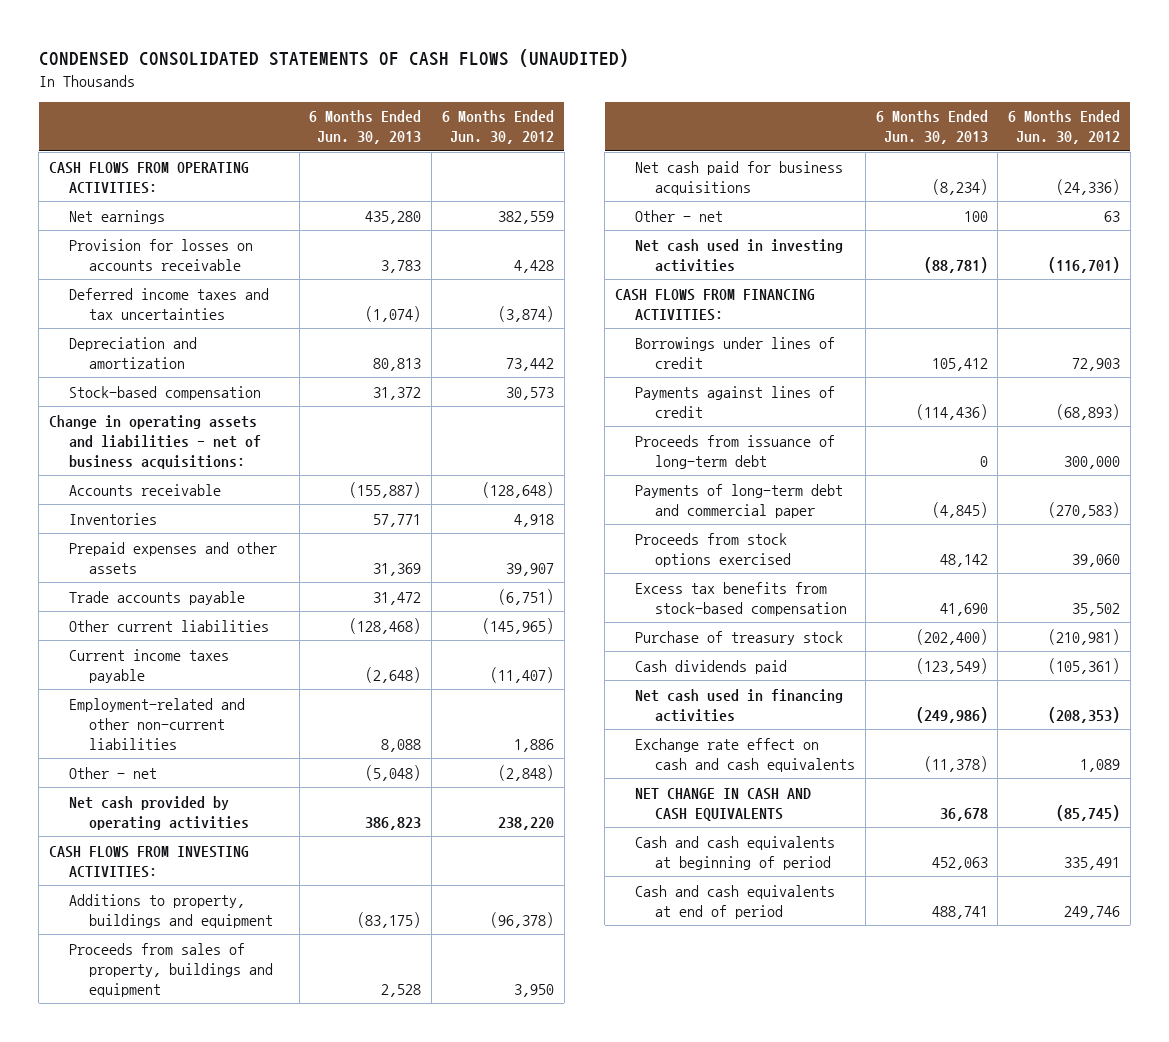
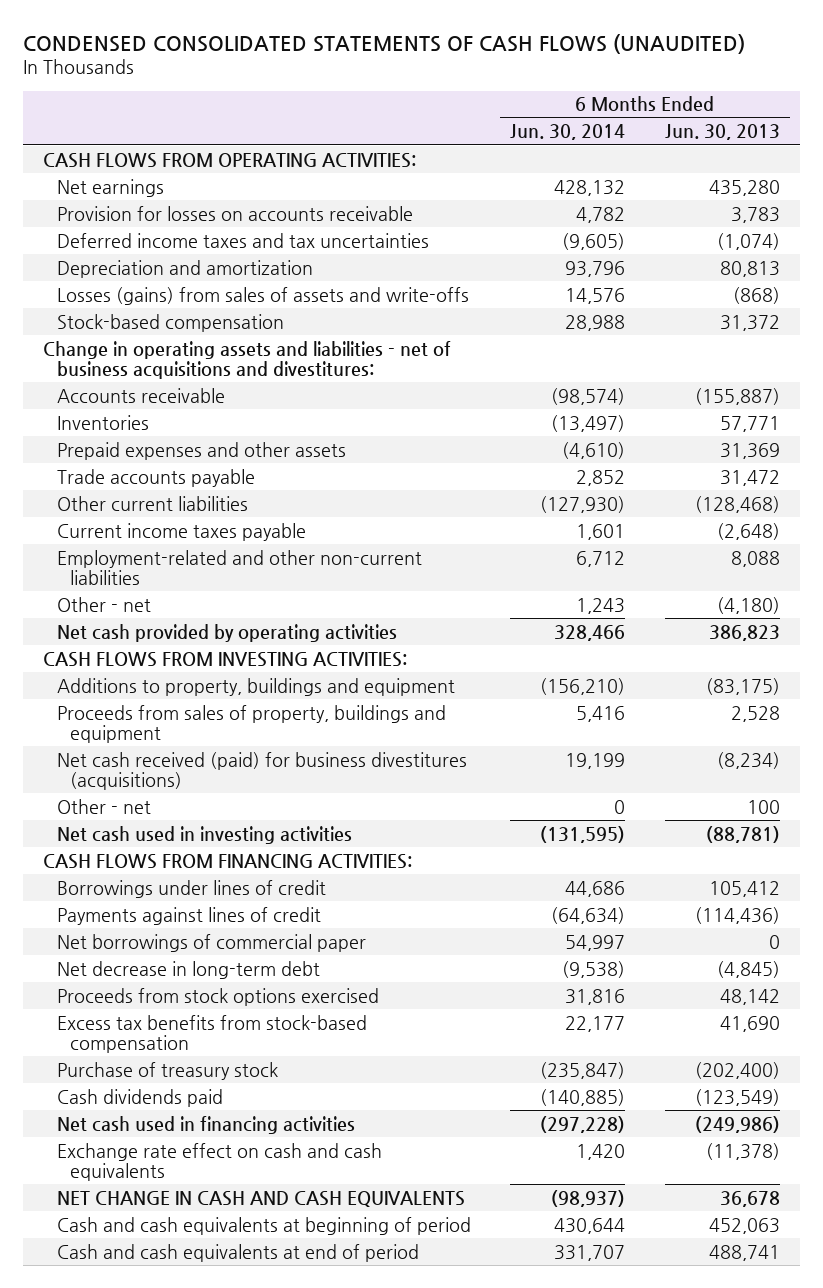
- | 6 Months Ended Jun. 30, 2013 | 6 Months Ended Jun. 30, 2012
+ | 6 Months Ended Jun. 30, 2014 | 6 Months Ended Jun. 30, 2013
+ Losses (gains) from sales of assets and write-offs | 14,576 | (868)
- Change in operating assets and liabilities - net of business acquisitions:
+ Change in operating assets and liabilities - net of business acquisitions and divestitures:
- Other - net | (5,048) | (2,848)
+ Other - net | 1,243 | (4,180)
- Net cash paid for business acquisitions | (8,234) | (24,336)
+ Net cash received (paid) for business divestitures (acquisitions) | 19,199 | (8,234)
- Proceeds from issuance of long-term debt | 0 | 300,000
- Payments of long-term debt and commercial paper | (4,845) | (270,583)
+ Net borrowings of commercial paper | 54,997 | 0
+ Net decrease in long-term debt | (9,538) | (4,845)

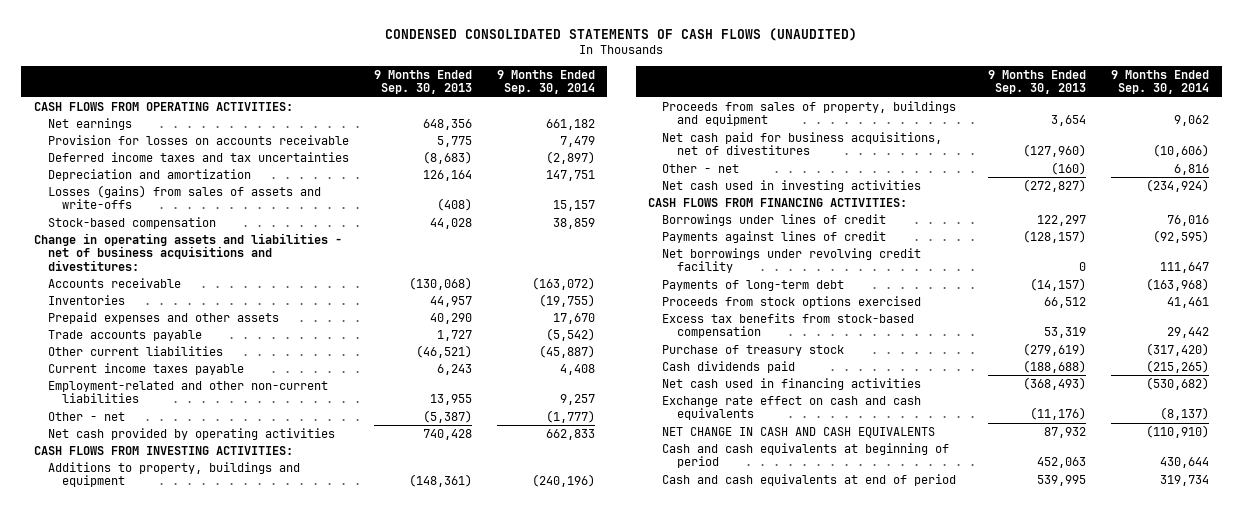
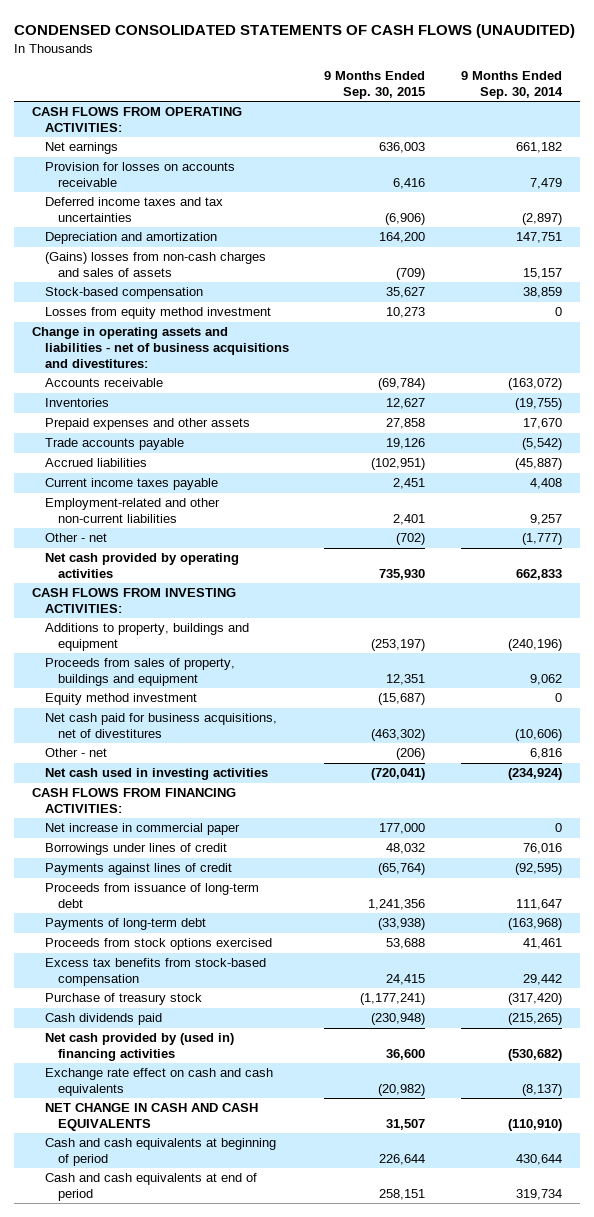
- | 9 Months Ended Sep. 30, 2013 | 9 Months Ended Sep. 30, 2014
+ | 9 Months Ended Sep. 30, 2015 | 9 Months Ended Sep. 30, 2014
- Losses (gains) from sales of assets and write-offs | (408) | 15,157
+ (Gains) losses from non-cash charges and sales of assets | (709) | 15,157
+ Losses from equity method investment | 10,273 | 0
- Other current liabilities | (46,521) | (45,887)
+ Accrued liabilities | (102,951) | (45,887)
+ Equity method investment | (15,687) | 0
+ Net increase in commercial paper | 177,000 | 0
- Net borrowings under revolving credit facility | 0 | 111,647
+ Proceeds from issuance of long-term debt | 1,241,356 | 111,647
- Net cash used in financing activities | (368,493) | (530,682)
+ Net cash provided by (used in) financing activities | 36,600 | (530,682)

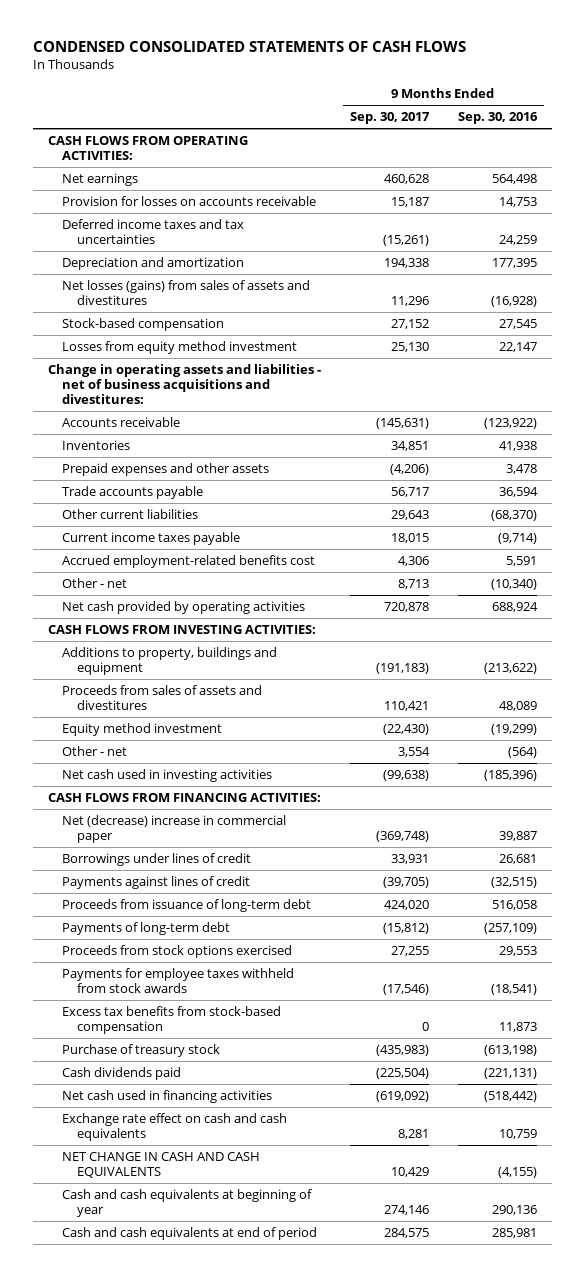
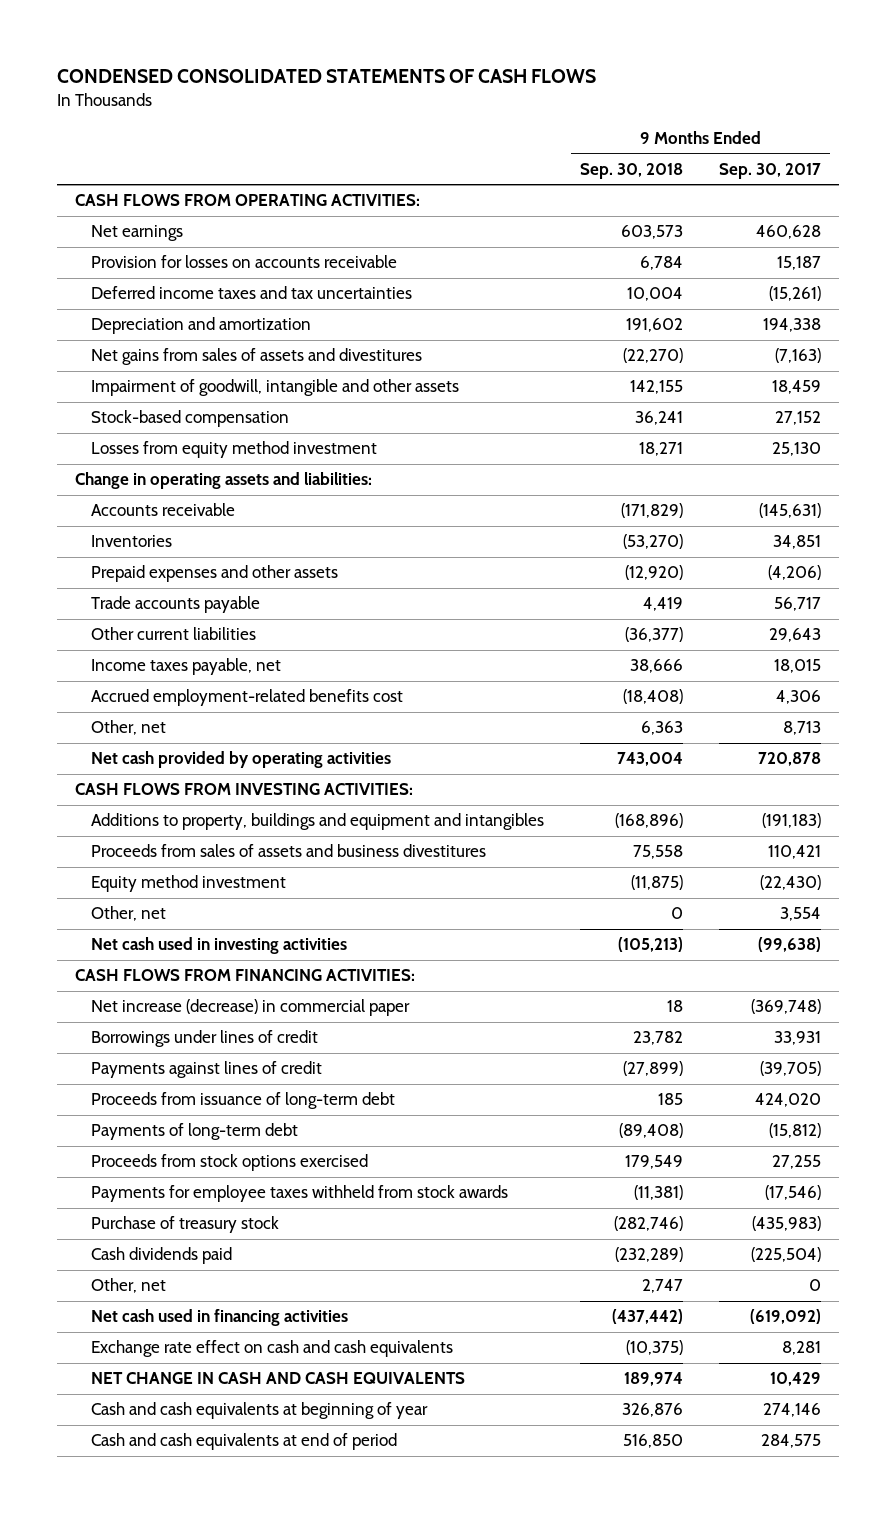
- | 9 Months Ended Sep. 30, 2017 | 9 Months Ended Sep. 30, 2016
+ | 9 Months Ended Sep. 30, 2018 | 9 Months Ended Sep. 30, 2017
- Net losses (gains) from sales of assets and divestitures | 11,296 | (16,928)
+ Net gains from sales of assets and divestitures | (22,270) | (7,163)
+ Impairment of goodwill, intangible and other assets | 142,155 | 18,459
- Change in operating assets and liabilities - net of business acquisitions and divestitures:
+ Change in operating assets and liabilities:
- Current income taxes payable | 18,015 | (9,714)
+ Income taxes payable, net | 38,666 | 18,015
- Other - net | 8,713 | (10,340)
+ Other, net | 6,363 | 8,713
- Additions to property, buildings and equipment | (191,183) | (213,622)
- Proceeds from sales of assets and divestitures | 110,421 | 48,089
+ Additions to property, buildings and equipment and intangibles | (168,896) | (191,183)
+ Proceeds from sales of assets and business divestitures | 75,558 | 110,421
- Other - net | 3,554 | (564)
+ Other, net | 0 | 3,554
- Net (decrease) increase in commercial paper | (369,748) | 39,887
+ Net increase (decrease) in commercial paper | 18 | (369,748)
- Excess tax benefits from stock-based compensation | 0 | 11,873
+ Other, net | 2,747 | 0

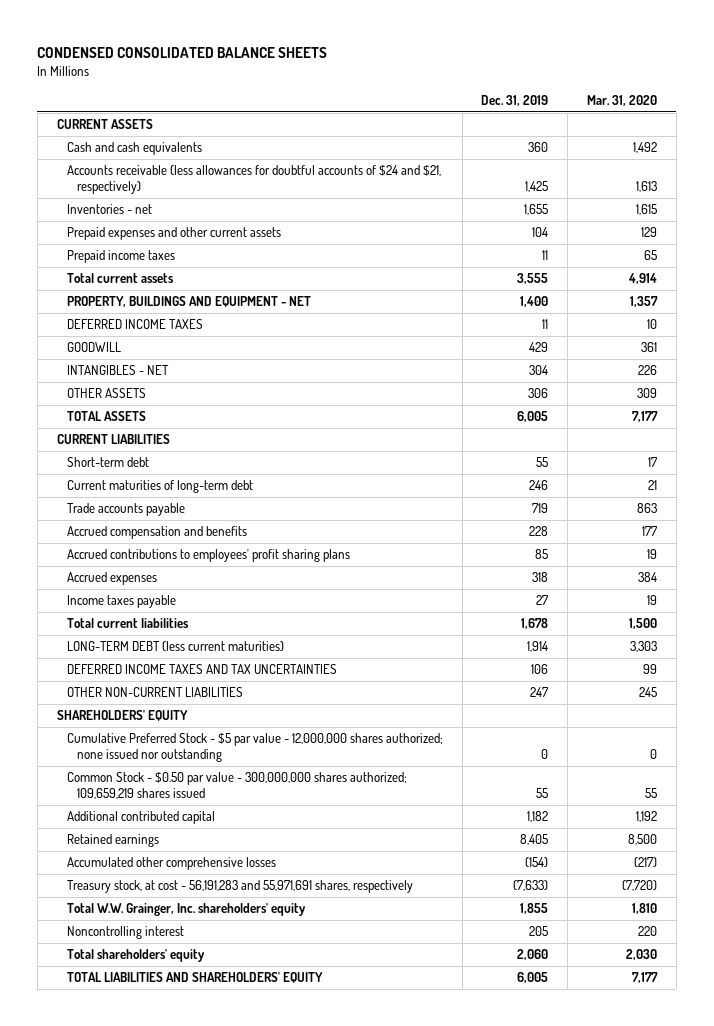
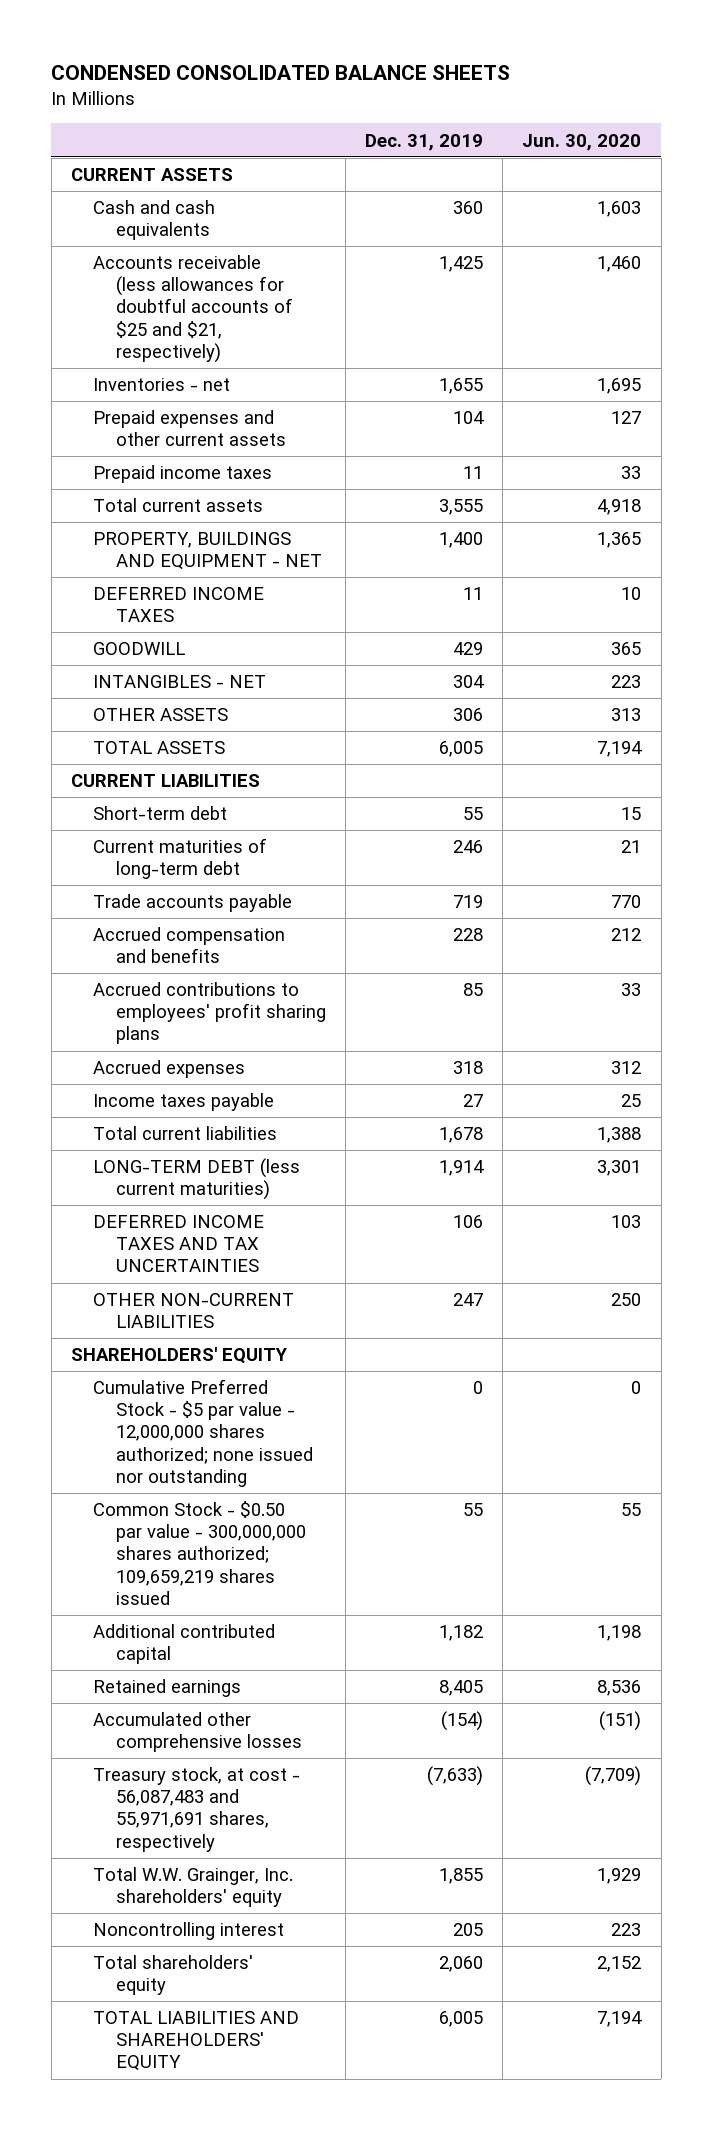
- | Dec. 31, 2019 | Mar. 31, 2020
+ | Dec. 31, 2019 | Jun. 30, 2020
- Accounts receivable (less allowances for doubtful accounts of $24 and $21, respectively) | 1,425 | 1,613
+ Accounts receivable (less allowances for doubtful accounts of $25 and $21, respectively) | 1,425 | 1,460
- Treasury stock, at cost - 56,191,283 and 55,971,691 shares, respectively | (7,633) | (7,720)
+ Treasury stock, at cost - 56,087,483 and 55,971,691 shares, respectively | (7,633) | (7,709)

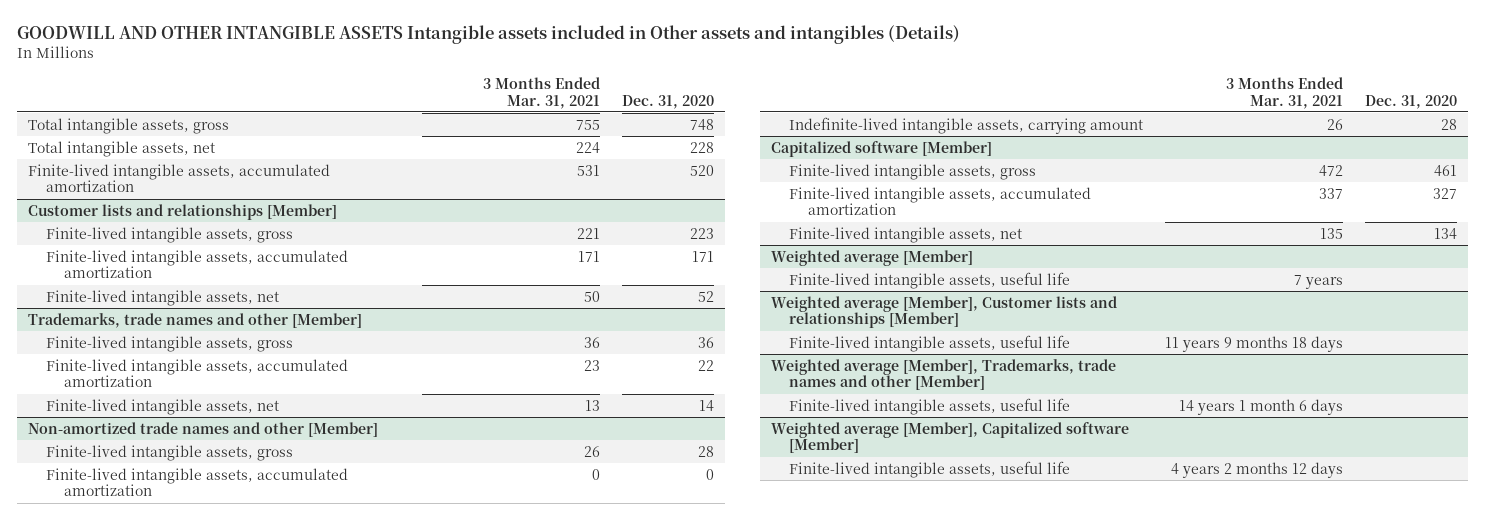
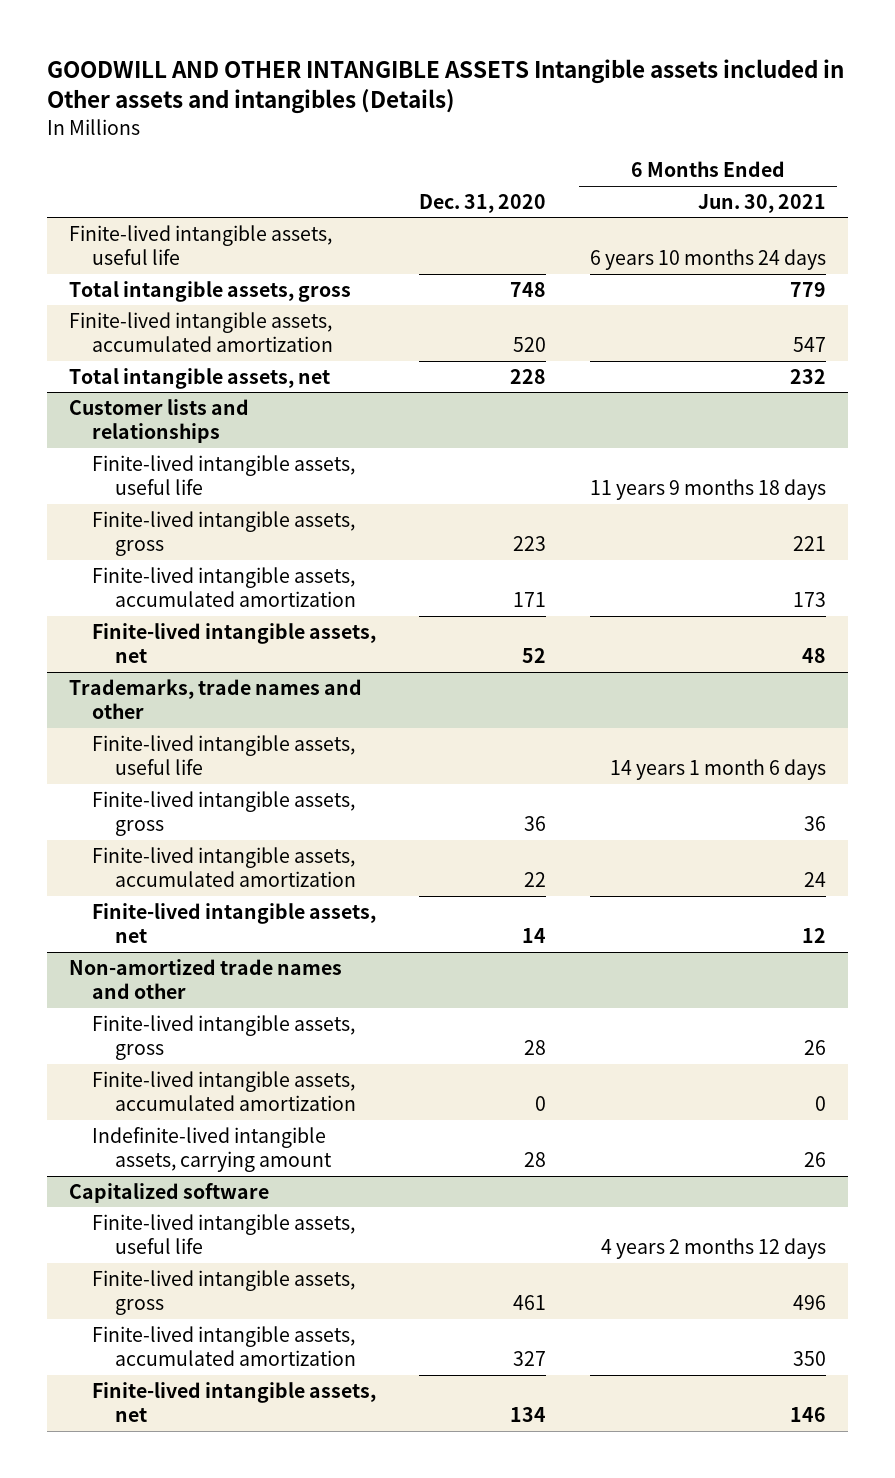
- | 3 Months Ended Mar. 31, 2021 | Dec. 31, 2020
+ | Dec. 31, 2020 | 6 Months Ended Jun. 30, 2021
+ Finite-lived intangible assets, useful life | | 6 years 10 months 24 days
- Customer lists and relationships [Member]
moved down: Total intangible assets, net | 228 | 232
+ Customer lists and relationships
+ Finite-lived intangible assets, useful life | | 11 years 9 months 18 days
- Trademarks, trade names and other [Member]
+ Trademarks, trade names and other
+ Finite-lived intangible assets, useful life | | 14 years 1 month 6 days
- Non-amortized trade names and other [Member]
+ Non-amortized trade names and other
- Capitalized software [Member]
+ Capitalized software
+ Finite-lived intangible assets, useful life | | 4 years 2 months 12 days
- Weighted average [Member]
- Finite-lived intangible assets, useful life | 7 years |
- Weighted average [Member], Customer lists and relationships [Member]
- Finite-lived intangible assets, useful life | 11 years 9 months 18 days |
- Weighted average [Member], Trademarks, trade names and other [Member]
- Finite-lived intangible assets, useful life | 14 years 1 month 6 days |
- Weighted average [Member], Capitalized software [Member]
- Finite-lived intangible assets, useful life | 4 years 2 months 12 days |

